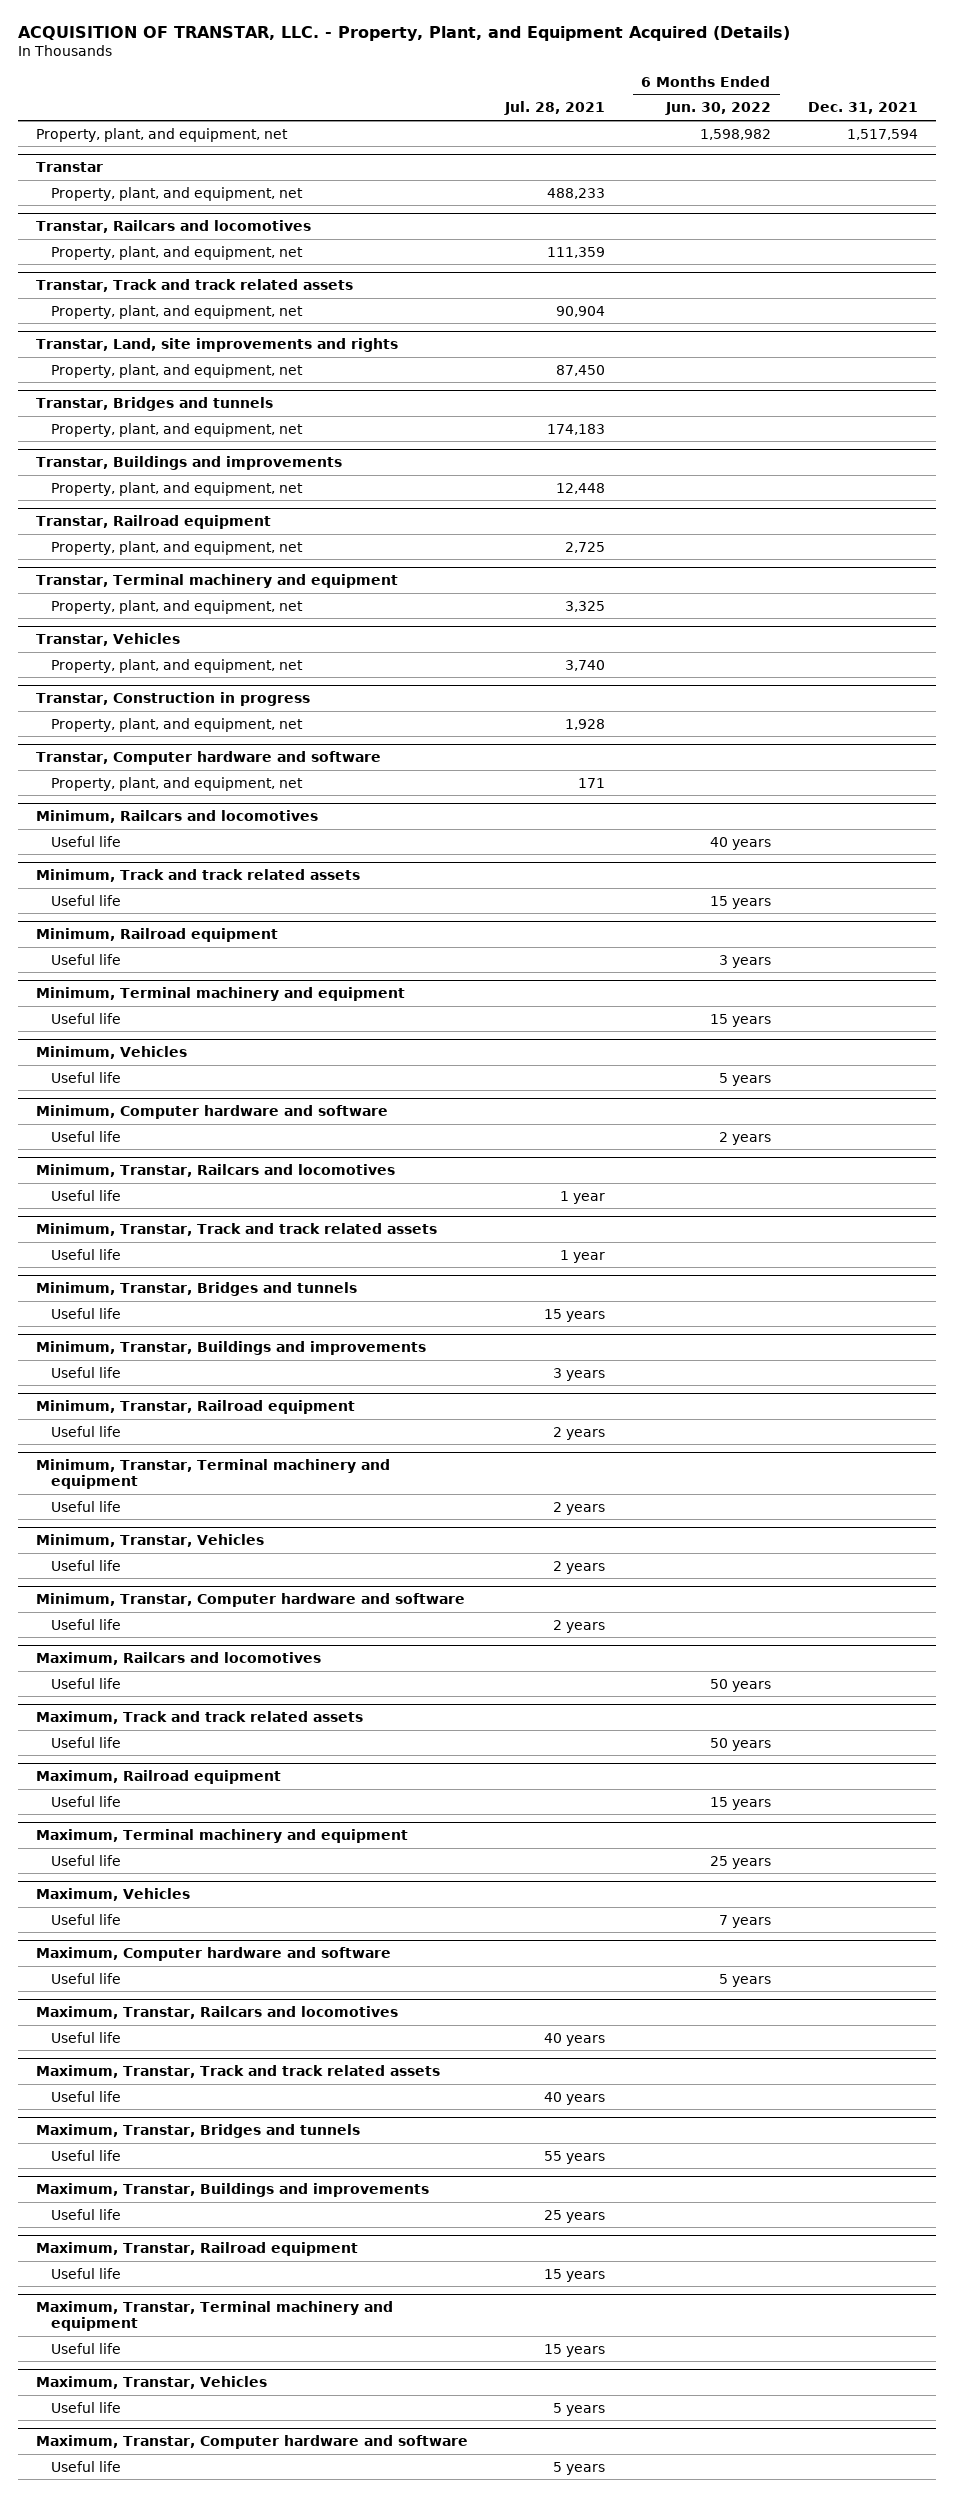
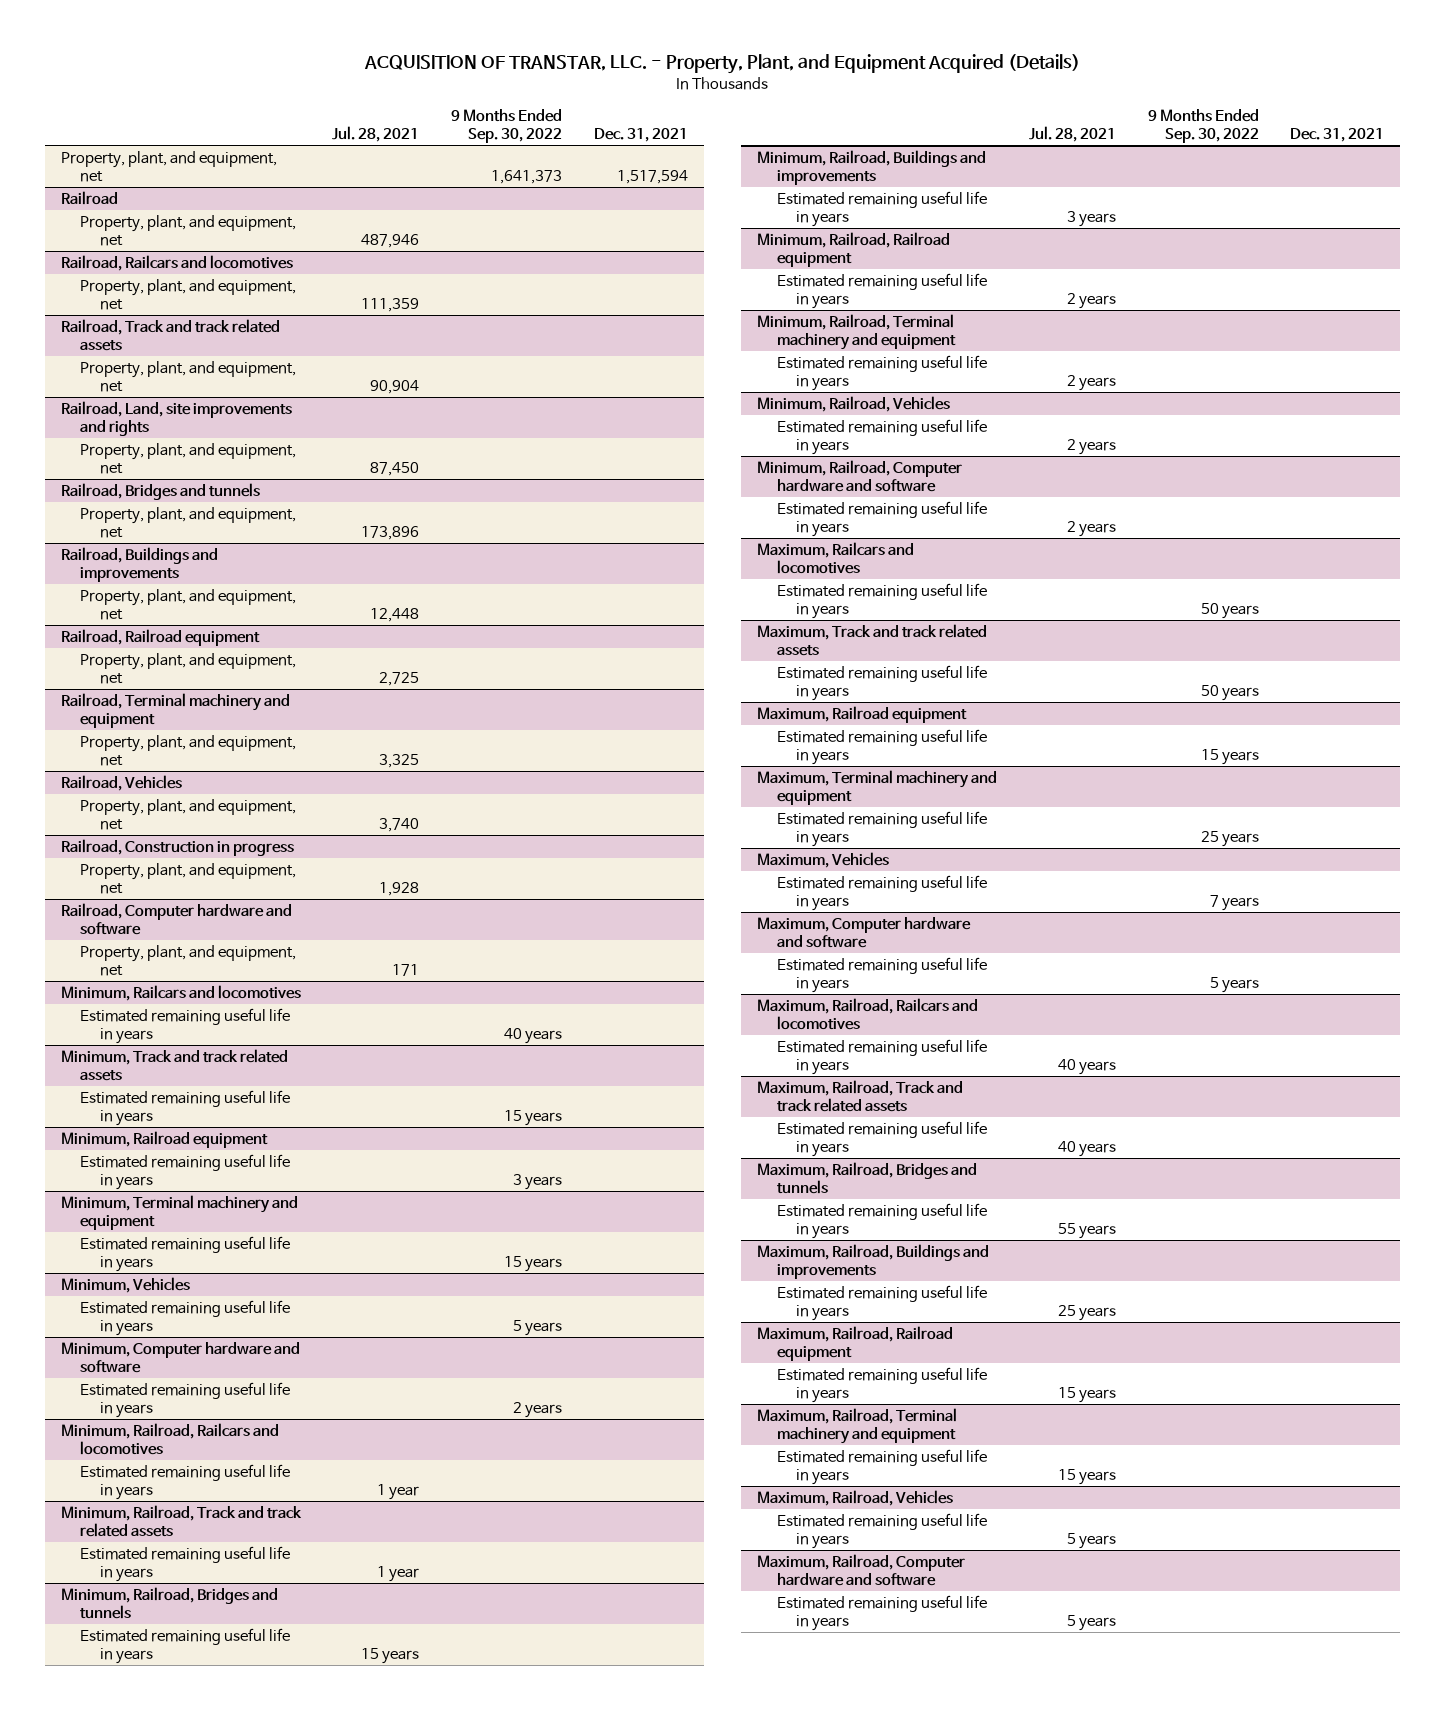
- | Jul. 28, 2021 | 6 Months Ended Jun. 30, 2022 | Dec. 31, 2021
+ | Jul. 28, 2021 | 9 Months Ended Sep. 30, 2022 | Dec. 31, 2021
- Transtar
- Property, plant, and equipment, net | 488,233 | |
- Transtar, Railcars and locomotives
+ Railroad
+ Property, plant, and equipment, net | 487,946 | |
+ Railroad, Railcars and locomotives
- Transtar, Track and track related assets
+ Railroad, Track and track related assets
- Transtar, Land, site improvements and rights
+ Railroad, Land, site improvements and rights
- Transtar, Bridges and tunnels
- Property, plant, and equipment, net | 174,183 | |
- Transtar, Buildings and improvements
+ Railroad, Bridges and tunnels
+ Property, plant, and equipment, net | 173,896 | |
+ Railroad, Buildings and improvements
- Transtar, Railroad equipment
+ Railroad, Railroad equipment
- Transtar, Terminal machinery and equipment
+ Railroad, Terminal machinery and equipment
- Transtar, Vehicles
+ Railroad, Vehicles
- Transtar, Construction in progress
+ Railroad, Construction in progress
- Transtar, Computer hardware and software
+ Railroad, Computer hardware and software
@ Minimum, Railcars and locomotives
- Useful life | | 40 years |
+ Estimated remaining useful life in years | | 40 years |
@ Minimum, Track and track related assets
- Useful life | | 15 years |
+ Estimated remaining useful life in years | | 15 years |
@ Minimum, Railroad equipment
- Useful life | | 3 years |
+ Estimated remaining useful life in years | | 3 years |
@ Minimum, Terminal machinery and equipment
- Useful life | | 15 years |
+ Estimated remaining useful life in years | | 15 years |
@ Minimum, Vehicles
- Useful life | | 5 years |
+ Estimated remaining useful life in years | | 5 years |
@ Minimum, Computer hardware and software
- Useful life | | 2 years |
- Minimum, Transtar, Railcars and locomotives
- Useful life | 1 year | |
- Minimum, Transtar, Track and track related assets
- Useful life | 1 year | |
- Minimum, Transtar, Bridges and tunnels
- Useful life | 15 years | |
- Minimum, Transtar, Buildings and improvements
- Useful life | 3 years | |
- Minimum, Transtar, Railroad equipment
- Useful life | 2 years | |
- Minimum, Transtar, Terminal machinery and equipment
- Useful life | 2 years | |
- Minimum, Transtar, Vehicles
- Useful life | 2 years | |
- Minimum, Transtar, Computer hardware and software
- Useful life | 2 years | |
@ Minimum, Computer hardware and software
+ Estimated remaining useful life in years | | 2 years |
+ Minimum, Railroad, Railcars and locomotives
+ Estimated remaining useful life in years | 1 year | |
+ Minimum, Railroad, Track and track related assets
+ Estimated remaining useful life in years | 1 year | |
+ Minimum, Railroad, Bridges and tunnels
+ Estimated remaining useful life in years | 15 years | |
+ Minimum, Railroad, Buildings and improvements
+ Estimated remaining useful life in years | 3 years | |
+ Minimum, Railroad, Railroad equipment
+ Estimated remaining useful life in years | 2 years | |
+ Minimum, Railroad, Terminal machinery and equipment
+ Estimated remaining useful life in years | 2 years | |
+ Minimum, Railroad, Vehicles
+ Estimated remaining useful life in years | 2 years | |
+ Minimum, Railroad, Computer hardware and software
+ Estimated remaining useful life in years | 2 years | |
@ Maximum, Railcars and locomotives
- Useful life | | 50 years |
+ Estimated remaining useful life in years | | 50 years |
@ Maximum, Track and track related assets
- Useful life | | 50 years |
+ Estimated remaining useful life in years | | 50 years |
@ Maximum, Railroad equipment
- Useful life | | 15 years |
+ Estimated remaining useful life in years | | 15 years |
@ Maximum, Terminal machinery and equipment
- Useful life | | 25 years |
+ Estimated remaining useful life in years | | 25 years |
@ Maximum, Vehicles
- Useful life | | 7 years |
+ Estimated remaining useful life in years | | 7 years |
@ Maximum, Computer hardware and software
- Useful life | | 5 years |
- Maximum, Transtar, Railcars and locomotives
- Useful life | 40 years | |
- Maximum, Transtar, Track and track related assets
- Useful life | 40 years | |
- Maximum, Transtar, Bridges and tunnels
- Useful life | 55 years | |
- Maximum, Transtar, Buildings and improvements
- Useful life | 25 years | |
- Maximum, Transtar, Railroad equipment
- Useful life | 15 years | |
- Maximum, Transtar, Terminal machinery and equipment
- Useful life | 15 years | |
- Maximum, Transtar, Vehicles
- Useful life | 5 years | |
- Maximum, Transtar, Computer hardware and software
- Useful life | 5 years | |
@ Maximum, Computer hardware and software
+ Estimated remaining useful life in years | | 5 years |
+ Maximum, Railroad, Railcars and locomotives
+ Estimated remaining useful life in years | 40 years | |
+ Maximum, Railroad, Track and track related assets
+ Estimated remaining useful life in years | 40 years | |
+ Maximum, Railroad, Bridges and tunnels
+ Estimated remaining useful life in years | 55 years | |
+ Maximum, Railroad, Buildings and improvements
+ Estimated remaining useful life in years | 25 years | |
+ Maximum, Railroad, Railroad equipment
+ Estimated remaining useful life in years | 15 years | |
+ Maximum, Railroad, Terminal machinery and equipment
+ Estimated remaining useful life in years | 15 years | |
+ Maximum, Railroad, Vehicles
+ Estimated remaining useful life in years | 5 years | |
+ Maximum, Railroad, Computer hardware and software
+ Estimated remaining useful life in years | 5 years | |

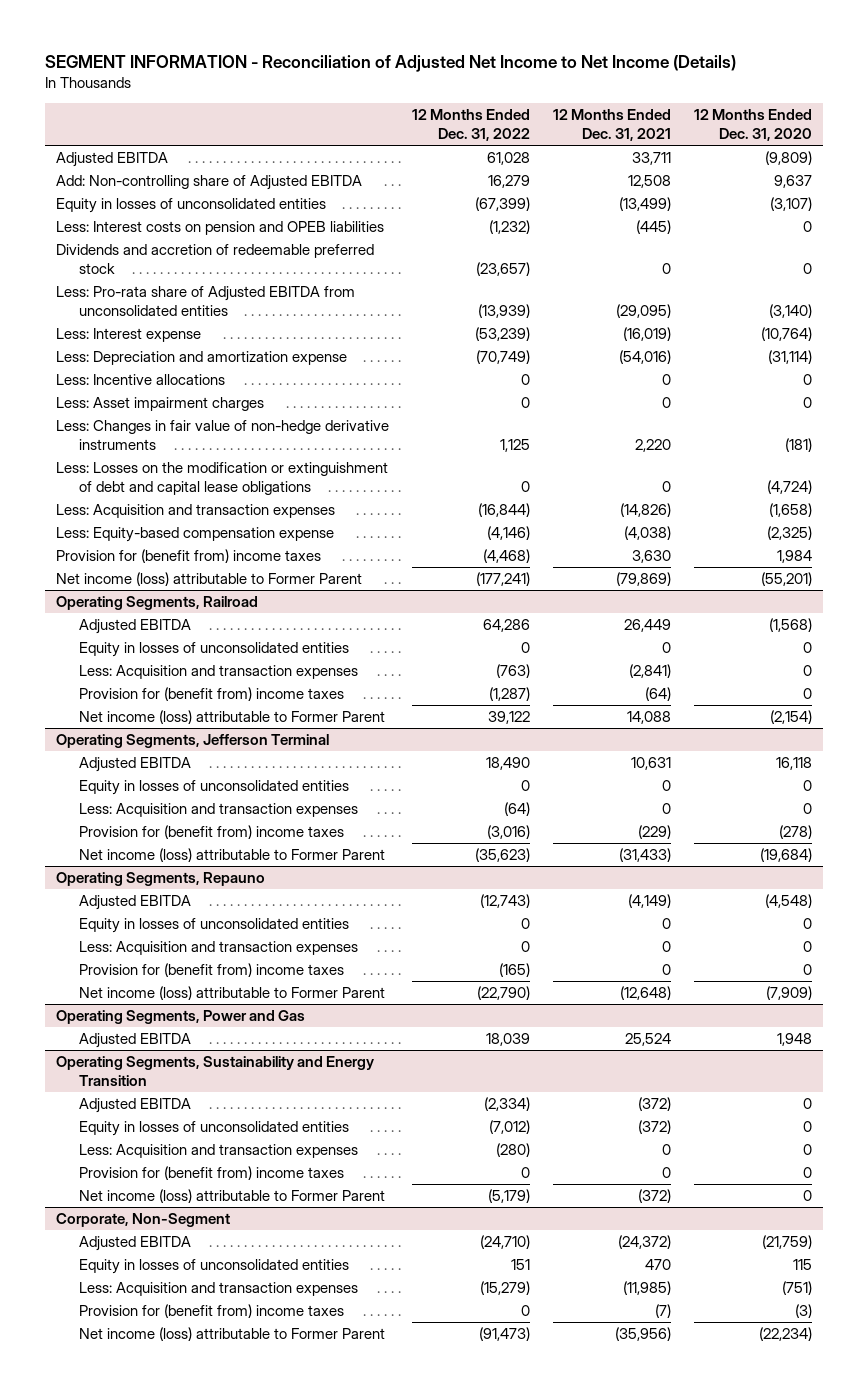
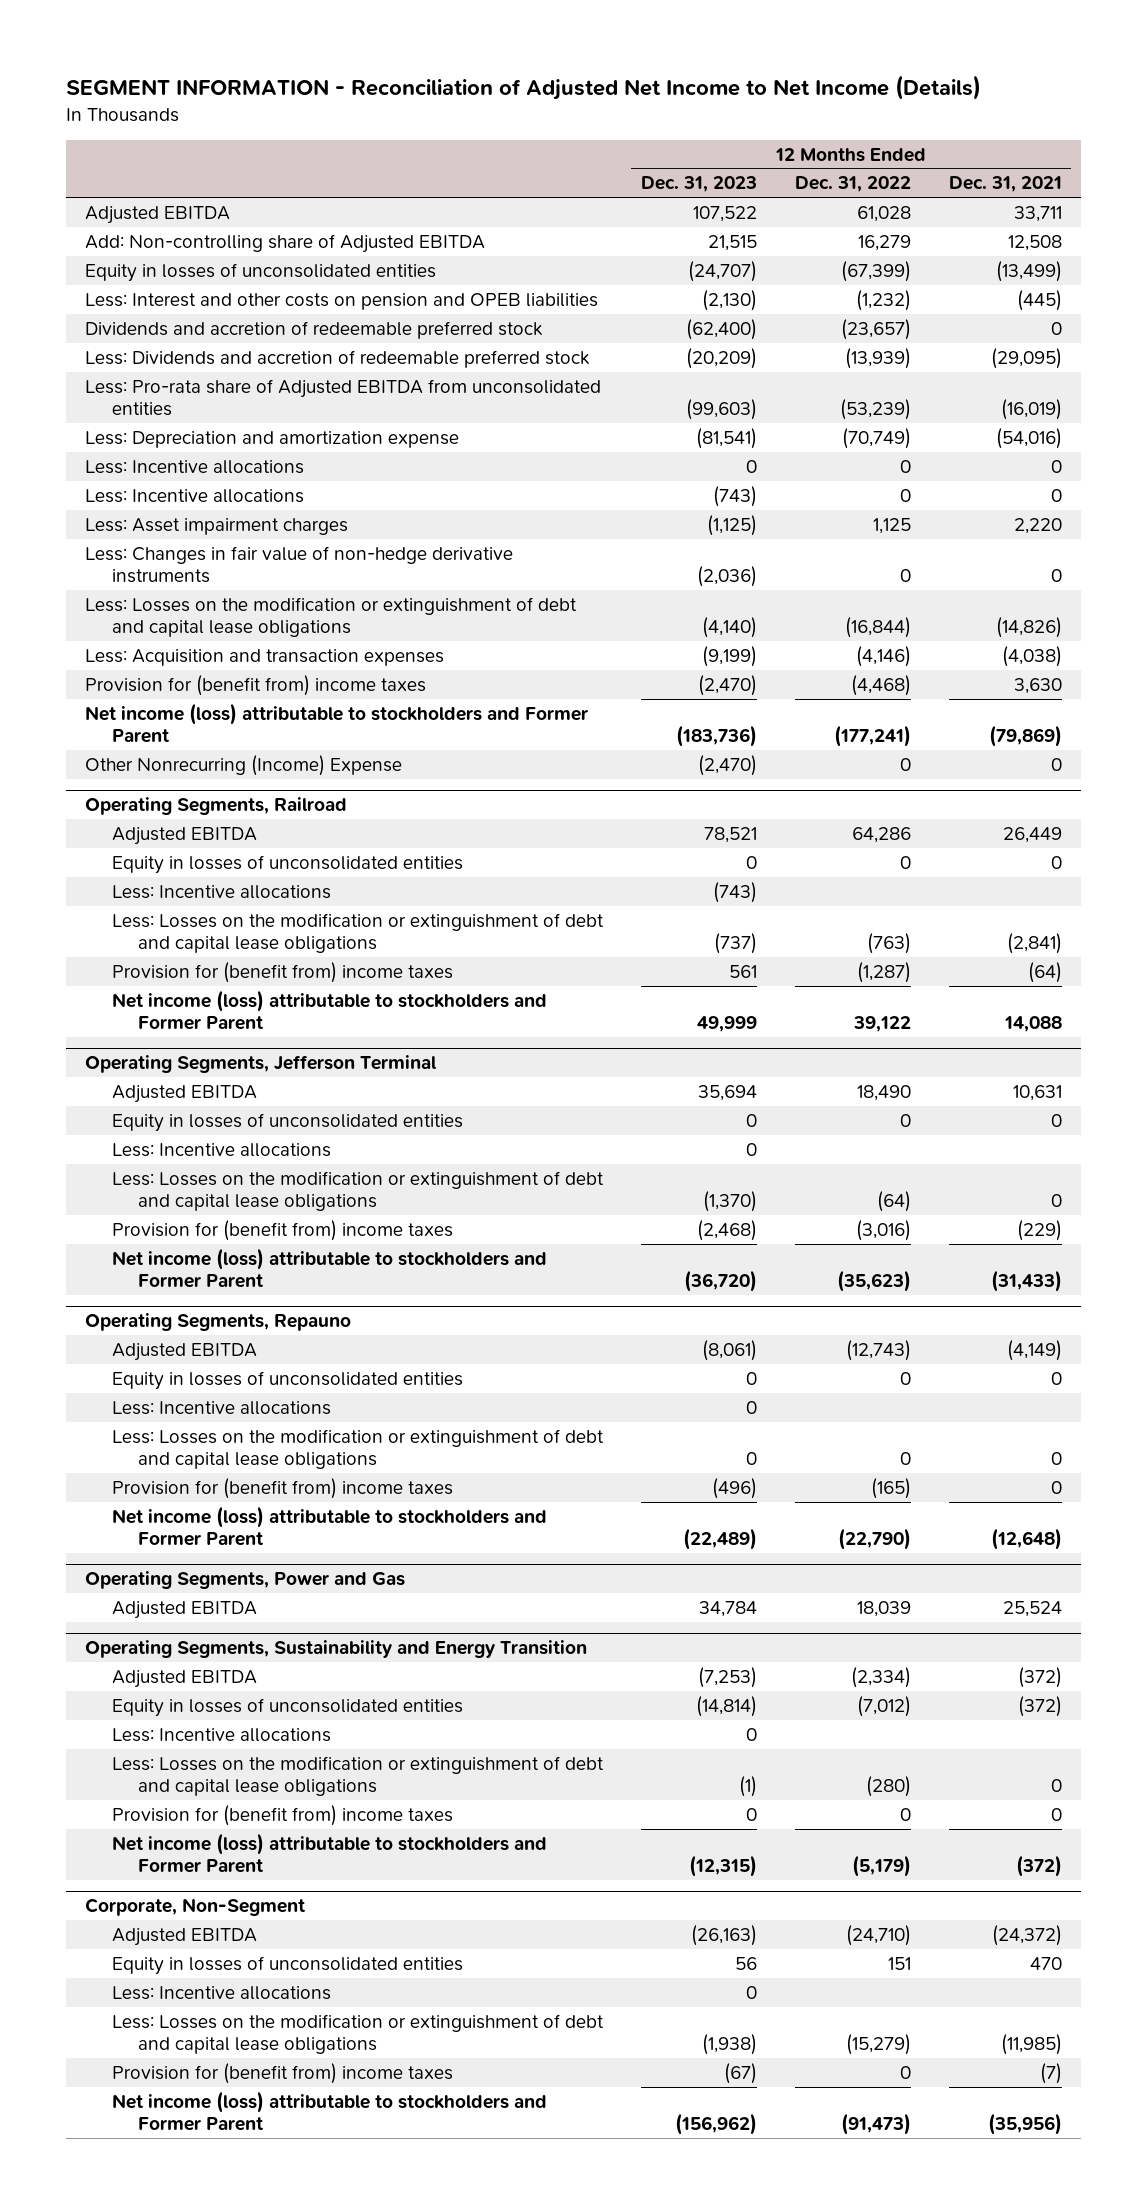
- | 12 Months Ended Dec. 31, 2022 | 12 Months Ended Dec. 31, 2021 | 12 Months Ended Dec. 31, 2020
+ | 12 Months Ended Dec. 31, 2023 | 12 Months Ended Dec. 31, 2022 | 12 Months Ended Dec. 31, 2021
- Less: Interest costs on pension and OPEB liabilities | (1,232) | (445) | 0
+ Less: Interest and other costs on pension and OPEB liabilities | (2,130) | (1,232) | (445)
- Less: Pro-rata share of Adjusted EBITDA from unconsolidated entities | (13,939) | (29,095) | (3,140)
- Less: Interest expense | (53,239) | (16,019) | (10,764)
+ Less: Dividends and accretion of redeemable preferred stock | (20,209) | (13,939) | (29,095)
+ Less: Pro-rata share of Adjusted EBITDA from unconsolidated entities | (99,603) | (53,239) | (16,019)
- Less: Asset impairment charges | 0 | 0 | 0
- Less: Changes in fair value of non-hedge derivative instruments | 1,125 | 2,220 | (181)
- Less: Losses on the modification or extinguishment of debt and capital lease obligations | 0 | 0 | (4,724)
- Less: Acquisition and transaction expenses | (16,844) | (14,826) | (1,658)
- Less: Equity-based compensation expense | (4,146) | (4,038) | (2,325)
+ Less: Incentive allocations | (743) | 0 | 0
+ Less: Asset impairment charges | (1,125) | 1,125 | 2,220
+ Less: Changes in fair value of non-hedge derivative instruments | (2,036) | 0 | 0
+ Less: Losses on the modification or extinguishment of debt and capital lease obligations | (4,140) | (16,844) | (14,826)
+ Less: Acquisition and transaction expenses | (9,199) | (4,146) | (4,038)
- Net income (loss) attributable to Former Parent | (177,241) | (79,869) | (55,201)
+ Net income (loss) attributable to stockholders and Former Parent | (183,736) | (177,241) | (79,869)
+ Other Nonrecurring (Income) Expense | (2,470) | 0 | 0
@ Operating Segments, Railroad
- Less: Acquisition and transaction expenses | (763) | (2,841) | 0
+ Less: Incentive allocations | (743) | |
+ Less: Losses on the modification or extinguishment of debt and capital lease obligations | (737) | (763) | (2,841)
- Net income (loss) attributable to Former Parent | 39,122 | 14,088 | (2,154)
+ Net income (loss) attributable to stockholders and Former Parent | 49,999 | 39,122 | 14,088
@ Operating Segments, Jefferson Terminal
- Less: Acquisition and transaction expenses | (64) | 0 | 0
+ Less: Incentive allocations | 0 | |
+ Less: Losses on the modification or extinguishment of debt and capital lease obligations | (1,370) | (64) | 0
- Net income (loss) attributable to Former Parent | (35,623) | (31,433) | (19,684)
+ Net income (loss) attributable to stockholders and Former Parent | (36,720) | (35,623) | (31,433)
@ Operating Segments, Repauno
- Less: Acquisition and transaction expenses | 0 | 0 | 0
+ Less: Incentive allocations | 0 | |
+ Less: Losses on the modification or extinguishment of debt and capital lease obligations | 0 | 0 | 0
- Net income (loss) attributable to Former Parent | (22,790) | (12,648) | (7,909)
+ Net income (loss) attributable to stockholders and Former Parent | (22,489) | (22,790) | (12,648)
@ Operating Segments, Sustainability and Energy Transition
- Less: Acquisition and transaction expenses | (280) | 0 | 0
+ Less: Incentive allocations | 0 | |
+ Less: Losses on the modification or extinguishment of debt and capital lease obligations | (1) | (280) | 0
- Net income (loss) attributable to Former Parent | (5,179) | (372) | 0
+ Net income (loss) attributable to stockholders and Former Parent | (12,315) | (5,179) | (372)
@ Corporate, Non-Segment
- Less: Acquisition and transaction expenses | (15,279) | (11,985) | (751)
+ Less: Incentive allocations | 0 | |
+ Less: Losses on the modification or extinguishment of debt and capital lease obligations | (1,938) | (15,279) | (11,985)
- Net income (loss) attributable to Former Parent | (91,473) | (35,956) | (22,234)
+ Net income (loss) attributable to stockholders and Former Parent | (156,962) | (91,473) | (35,956)

